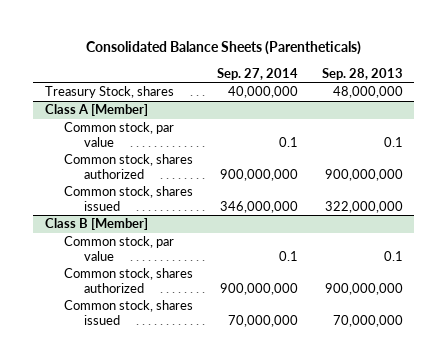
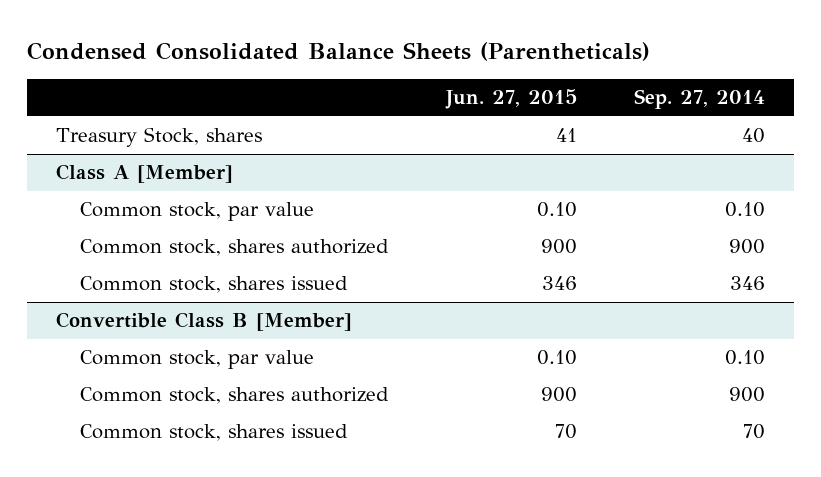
- Consolidated Balance Sheets (Parentheticals)
+ Condensed Consolidated Balance Sheets (Parentheticals)
- | Sep. 27, 2014 | Sep. 28, 2013
+ | Jun. 27, 2015 | Sep. 27, 2014
- Treasury Stock, shares | 40,000,000 | 48,000,000
+ Treasury Stock, shares | 41 | 40
@ Class A [Member]
- Common stock, par value | 0.1 | 0.1
- Common stock, shares authorized | 900,000,000 | 900,000,000
- Common stock, shares issued | 346,000,000 | 322,000,000
- Class B [Member]
- Common stock, par value | 0.1 | 0.1
- Common stock, shares authorized | 900,000,000 | 900,000,000
- Common stock, shares issued | 70,000,000 | 70,000,000
@ Class A [Member]
+ Common stock, par value | 0.10 | 0.10
+ Common stock, shares authorized | 900 | 900
+ Common stock, shares issued | 346 | 346
+ Convertible Class B [Member]
+ Common stock, par value | 0.10 | 0.10
+ Common stock, shares authorized | 900 | 900
+ Common stock, shares issued | 70 | 70

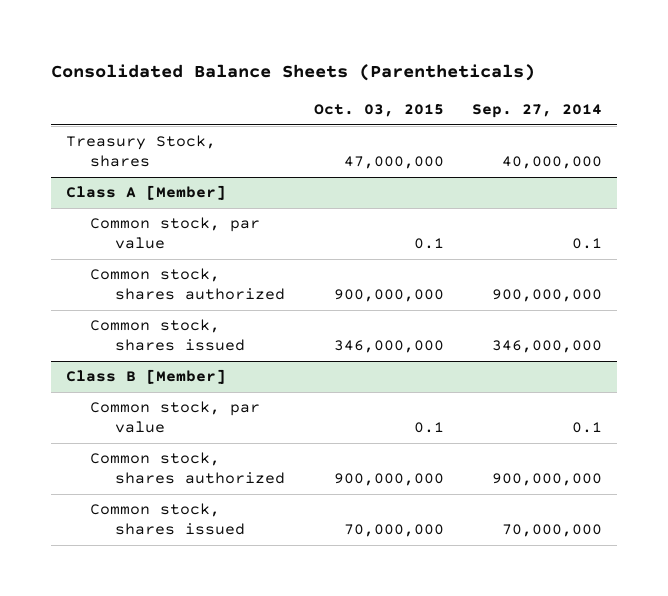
- Condensed Consolidated Balance Sheets (Parentheticals)
+ Consolidated Balance Sheets (Parentheticals)
- | Jun. 27, 2015 | Sep. 27, 2014
+ | Oct. 03, 2015 | Sep. 27, 2014
- Treasury Stock, shares | 41 | 40
+ Treasury Stock, shares | 47,000,000 | 40,000,000
@ Class A [Member]
- Common stock, par value | 0.10 | 0.10
- Common stock, shares authorized | 900 | 900
- Common stock, shares issued | 346 | 346
- Convertible Class B [Member]
- Common stock, par value | 0.10 | 0.10
- Common stock, shares authorized | 900 | 900
- Common stock, shares issued | 70 | 70
@ Class A [Member]
+ Common stock, par value | 0.1 | 0.1
+ Common stock, shares authorized | 900,000,000 | 900,000,000
+ Common stock, shares issued | 346,000,000 | 346,000,000
+ Class B [Member]
+ Common stock, par value | 0.1 | 0.1
+ Common stock, shares authorized | 900,000,000 | 900,000,000
+ Common stock, shares issued | 70,000,000 | 70,000,000

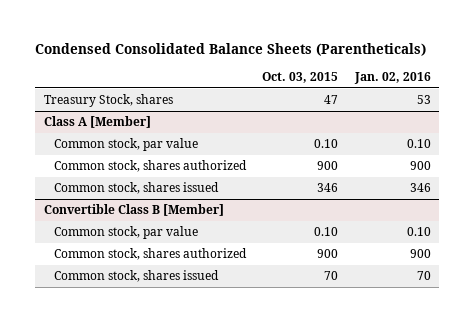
- Consolidated Balance Sheets (Parentheticals)
+ Condensed Consolidated Balance Sheets (Parentheticals)
- | Oct. 03, 2015 | Sep. 27, 2014
+ | Oct. 03, 2015 | Jan. 02, 2016
- Treasury Stock, shares | 47,000,000 | 40,000,000
+ Treasury Stock, shares | 47 | 53
@ Class A [Member]
- Common stock, par value | 0.1 | 0.1
- Common stock, shares authorized | 900,000,000 | 900,000,000
- Common stock, shares issued | 346,000,000 | 346,000,000
- Class B [Member]
- Common stock, par value | 0.1 | 0.1
- Common stock, shares authorized | 900,000,000 | 900,000,000
- Common stock, shares issued | 70,000,000 | 70,000,000
@ Class A [Member]
+ Common stock, par value | 0.10 | 0.10
+ Common stock, shares authorized | 900 | 900
+ Common stock, shares issued | 346 | 346
+ Convertible Class B [Member]
+ Common stock, par value | 0.10 | 0.10
+ Common stock, shares authorized | 900 | 900
+ Common stock, shares issued | 70 | 70

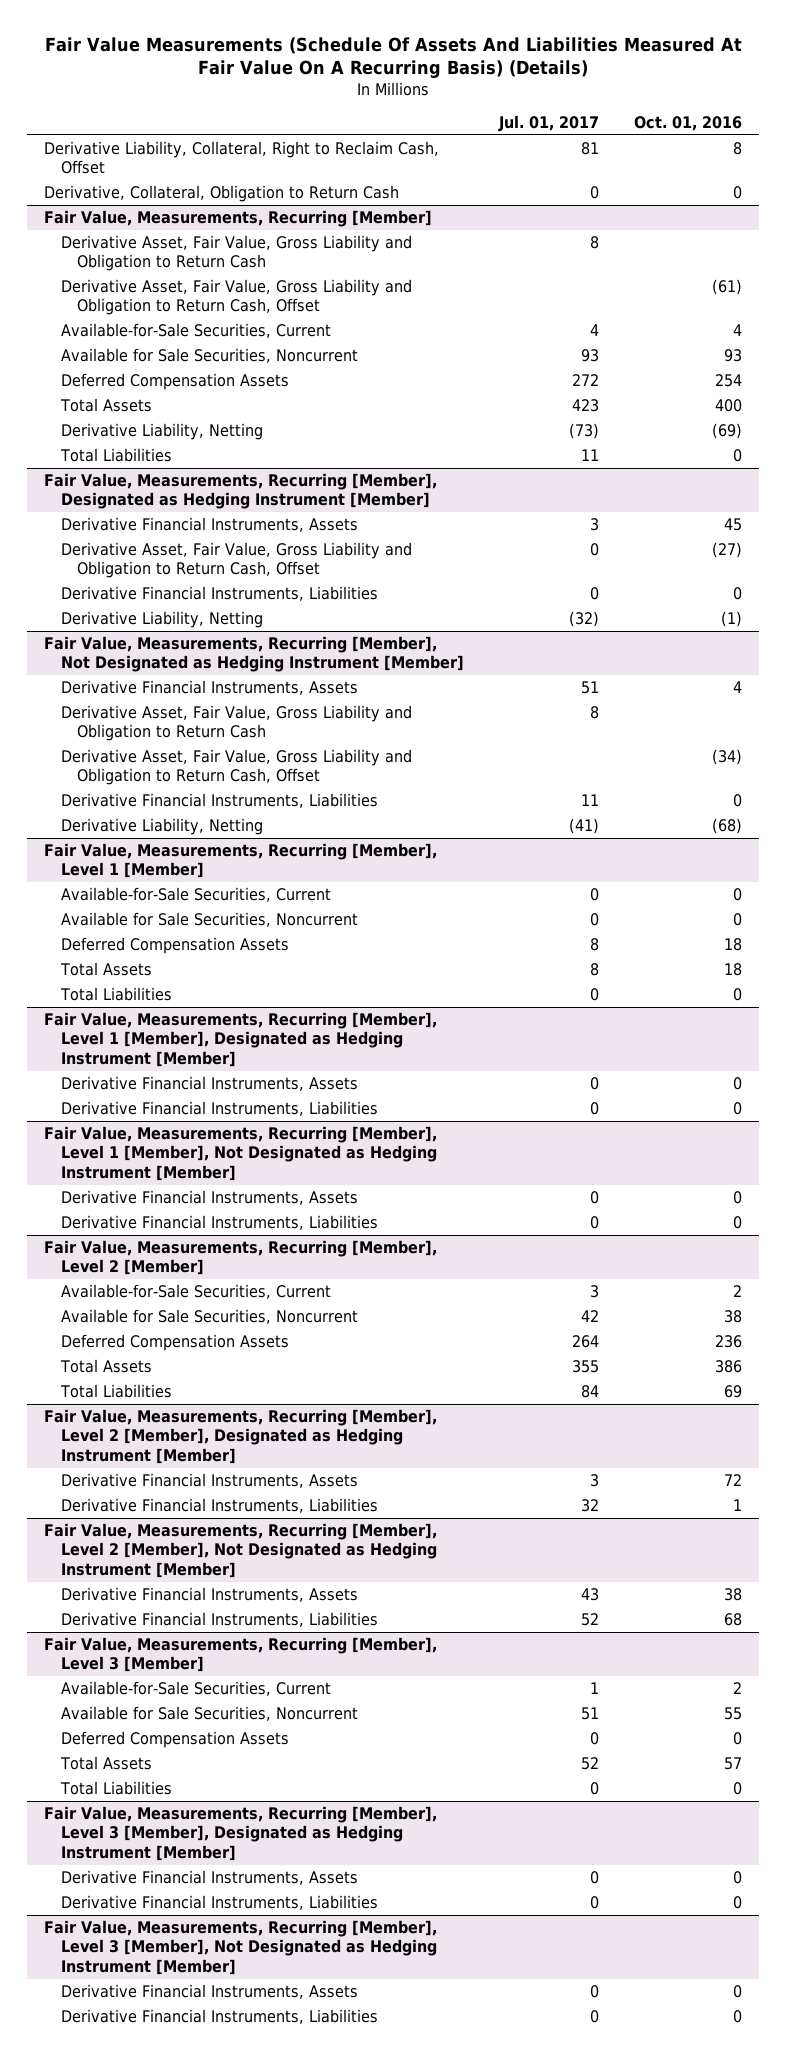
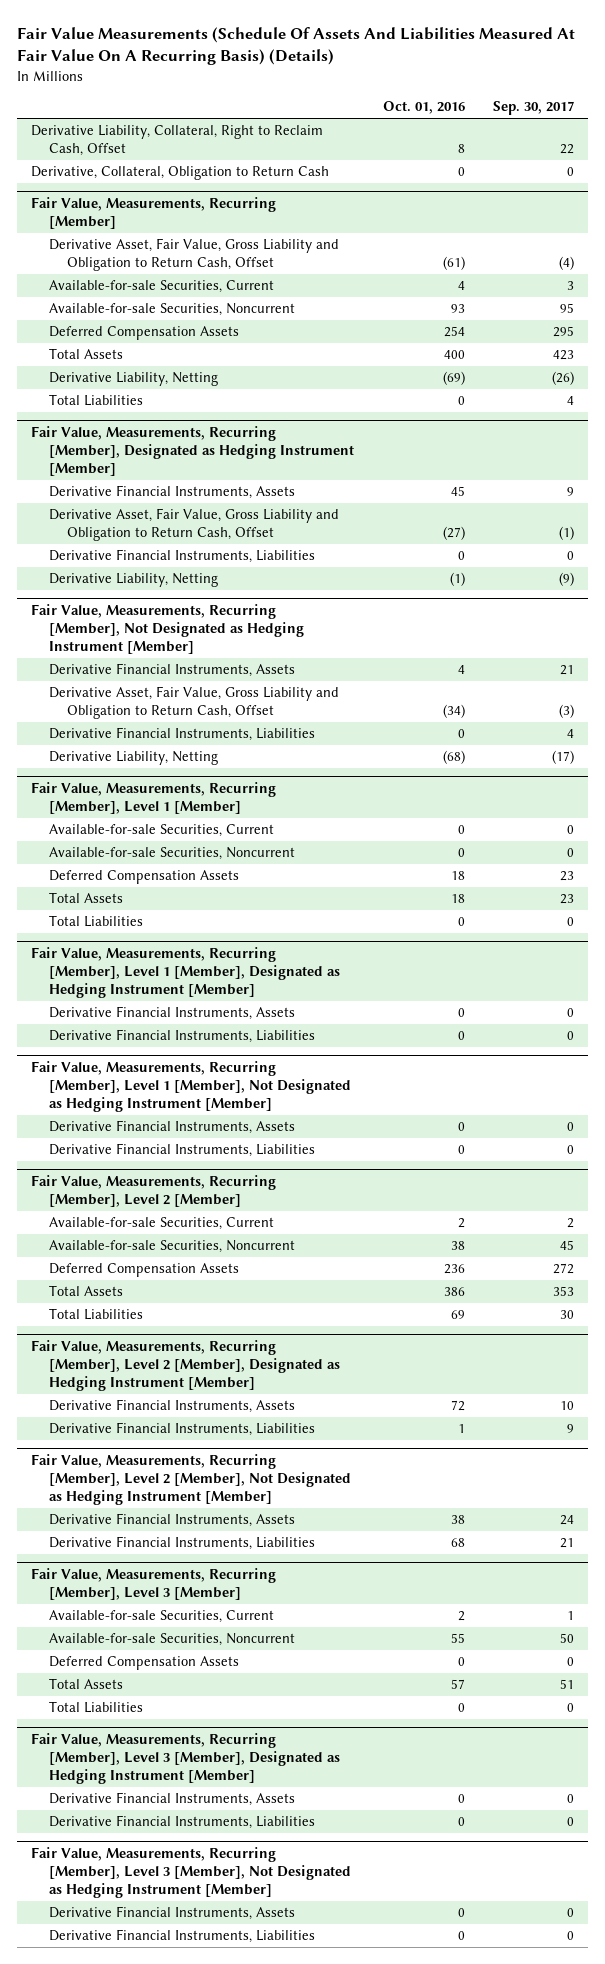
- | Jul. 01, 2017 | Oct. 01, 2016
+ | Oct. 01, 2016 | Sep. 30, 2017
@ Fair Value, Measurements, Recurring [Member]
- Derivative Asset, Fair Value, Gross Liability and Obligation to Return Cash | 8 |
- Available-for-Sale Securities, Current | 4 | 4
- Available for Sale Securities, Noncurrent | 93 | 93
+ Available-for-sale Securities, Current | 4 | 3
+ Available-for-sale Securities, Noncurrent | 93 | 95
@ Fair Value, Measurements, Recurring [Member], Not Designated as Hedging Instrument [Member]
- Derivative Asset, Fair Value, Gross Liability and Obligation to Return Cash | 8 |
@ Fair Value, Measurements, Recurring [Member], Level 1 [Member]
- Available-for-Sale Securities, Current | 0 | 0
- Available for Sale Securities, Noncurrent | 0 | 0
+ Available-for-sale Securities, Current | 0 | 0
+ Available-for-sale Securities, Noncurrent | 0 | 0
@ Fair Value, Measurements, Recurring [Member], Level 2 [Member]
- Available-for-Sale Securities, Current | 3 | 2
- Available for Sale Securities, Noncurrent | 42 | 38
+ Available-for-sale Securities, Current | 2 | 2
+ Available-for-sale Securities, Noncurrent | 38 | 45
@ Fair Value, Measurements, Recurring [Member], Level 3 [Member]
- Available-for-Sale Securities, Current | 1 | 2
- Available for Sale Securities, Noncurrent | 51 | 55
+ Available-for-sale Securities, Current | 2 | 1
+ Available-for-sale Securities, Noncurrent | 55 | 50

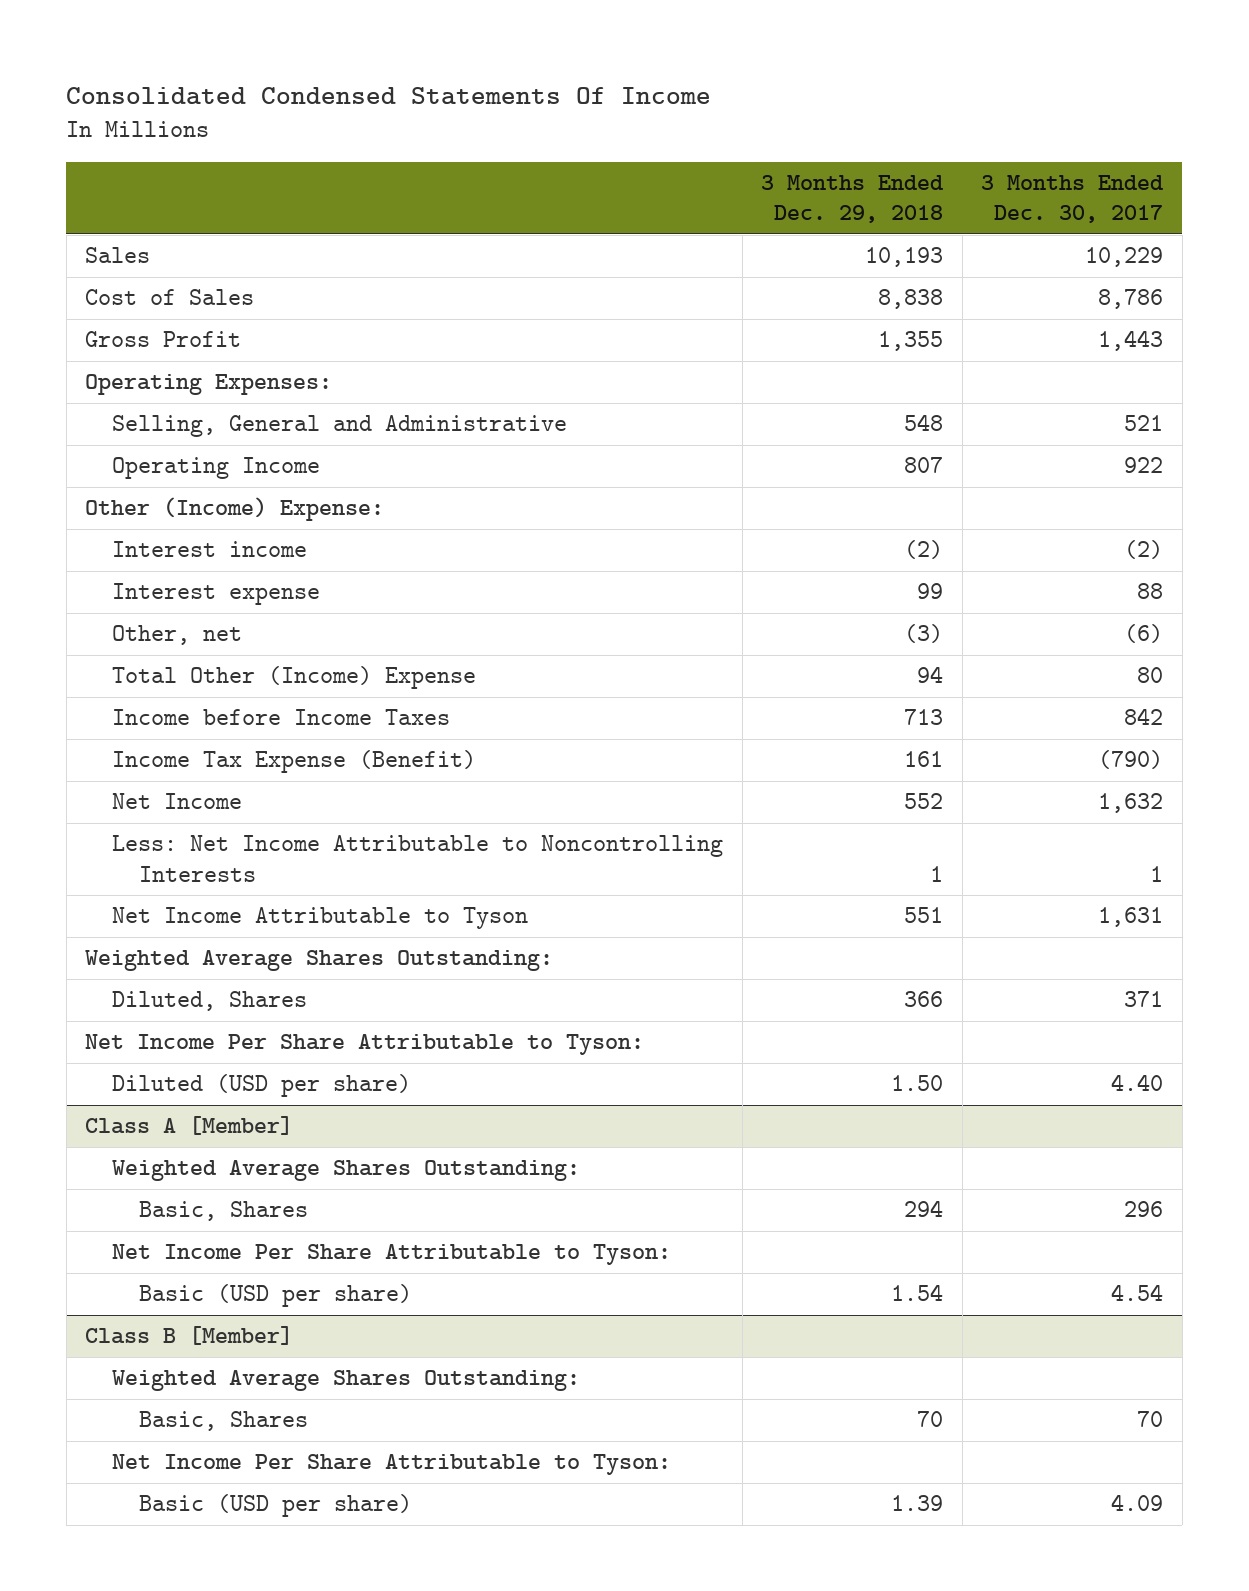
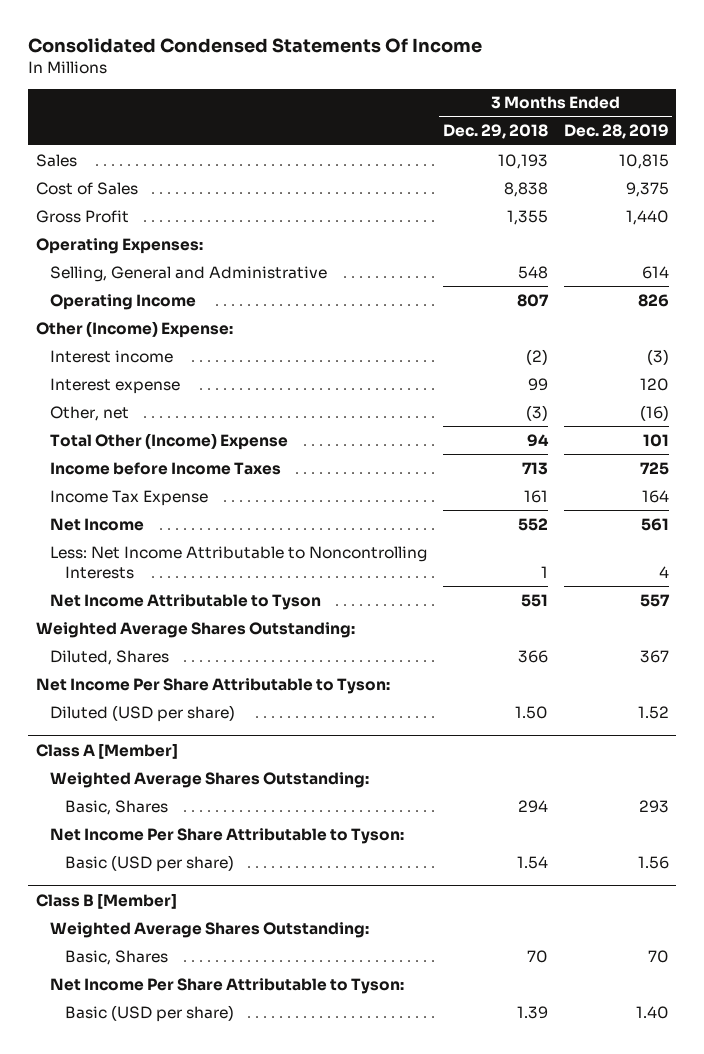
- | 3 Months Ended Dec. 29, 2018 | 3 Months Ended Dec. 30, 2017
+ | 3 Months Ended Dec. 29, 2018 | 3 Months Ended Dec. 28, 2019
- Income Tax Expense (Benefit) | 161 | (790)
+ Income Tax Expense | 161 | 164

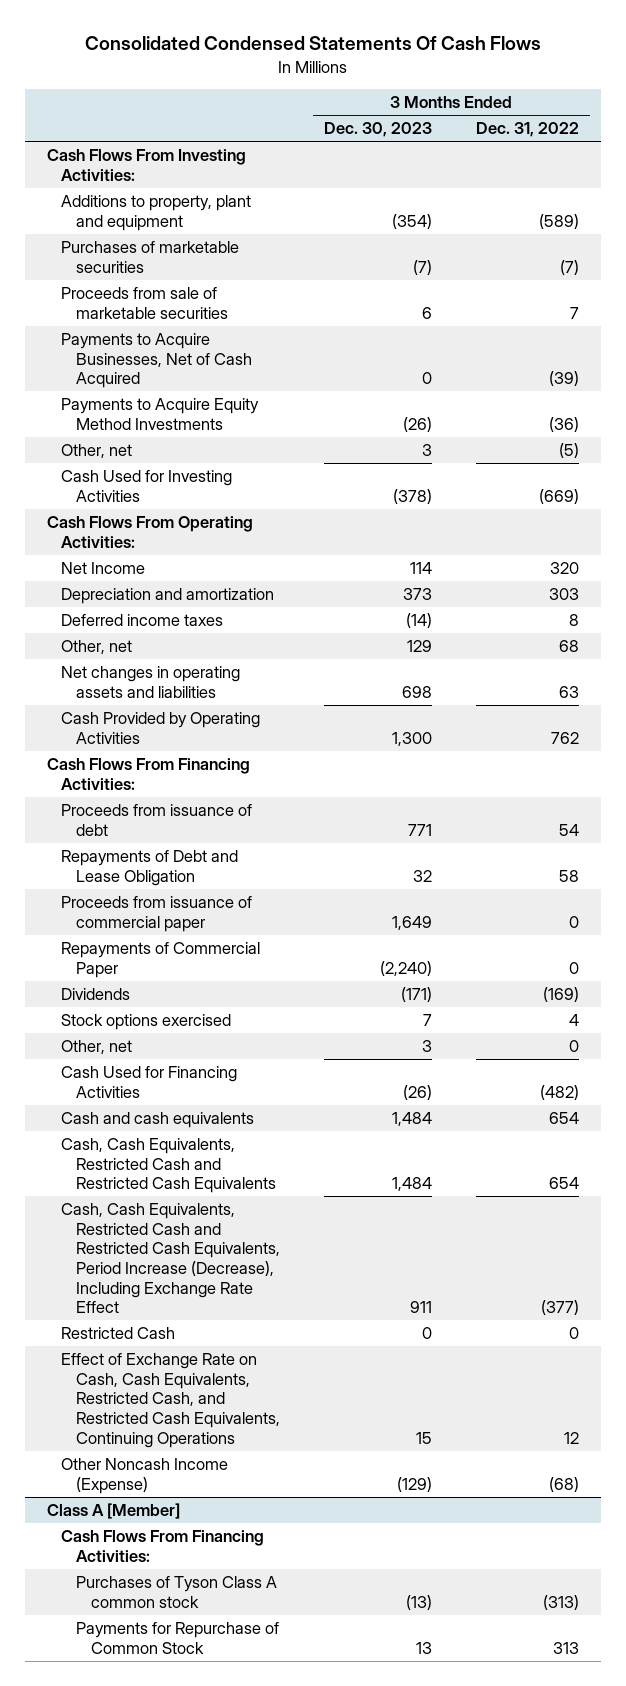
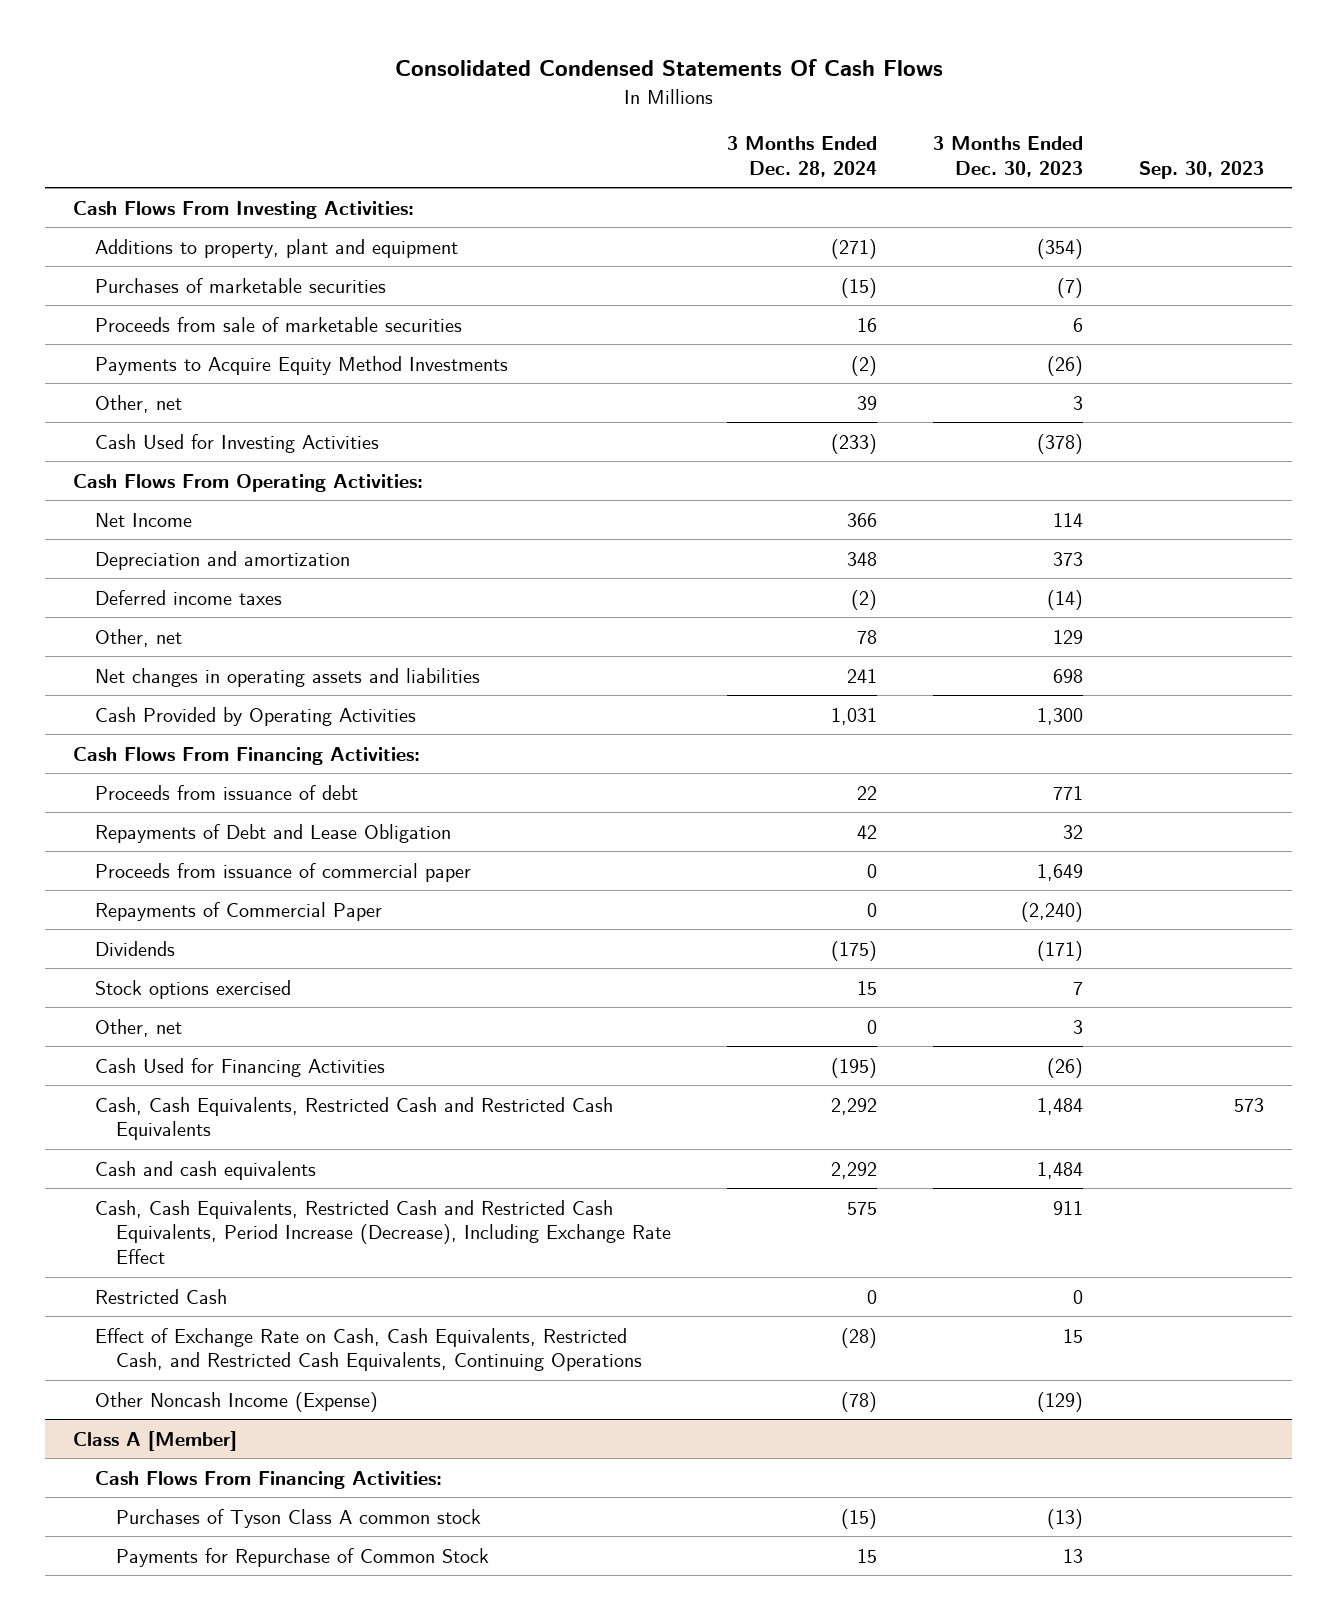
- | 3 Months Ended Dec. 30, 2023 | 3 Months Ended Dec. 31, 2022
+ | 3 Months Ended Dec. 28, 2024 | 3 Months Ended Dec. 30, 2023 | Sep. 30, 2023
- Payments to Acquire Businesses, Net of Cash Acquired | 0 | (39)
moved down: Cash and cash equivalents | 2,292 | 1,484 |

